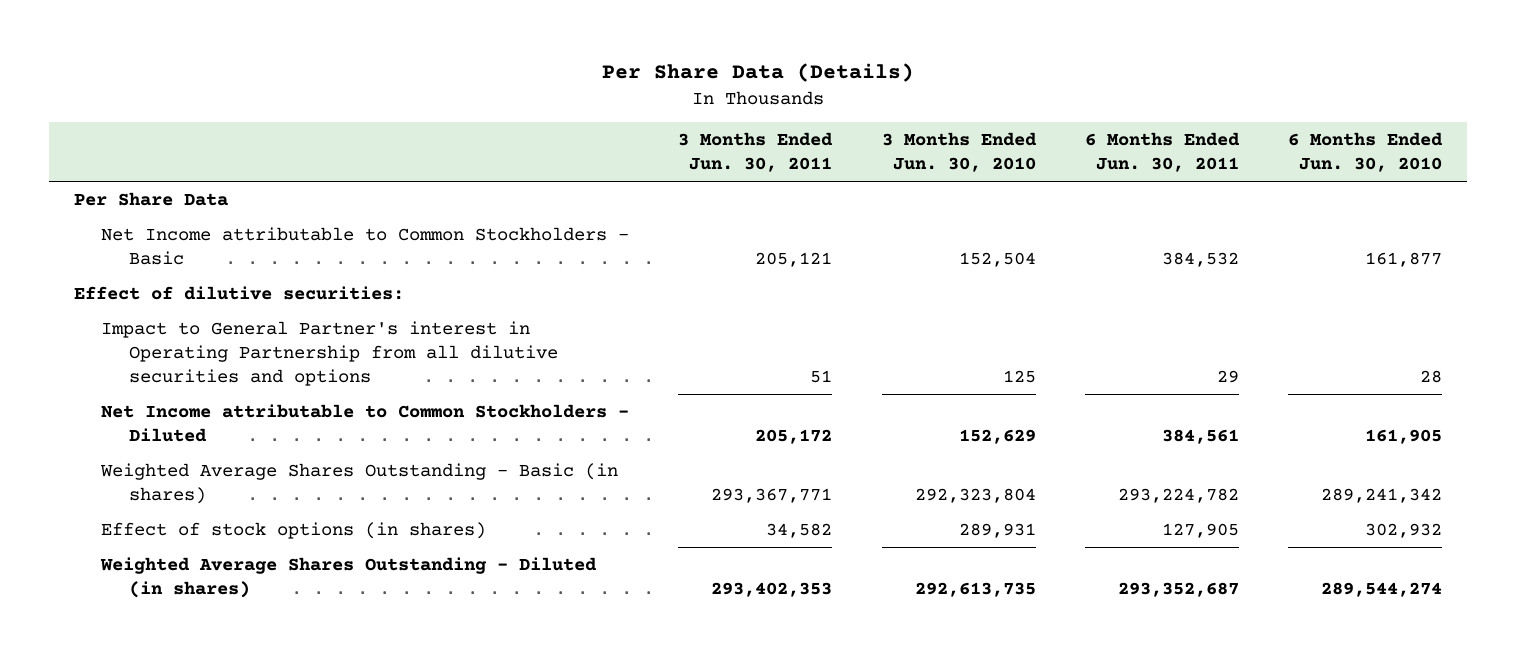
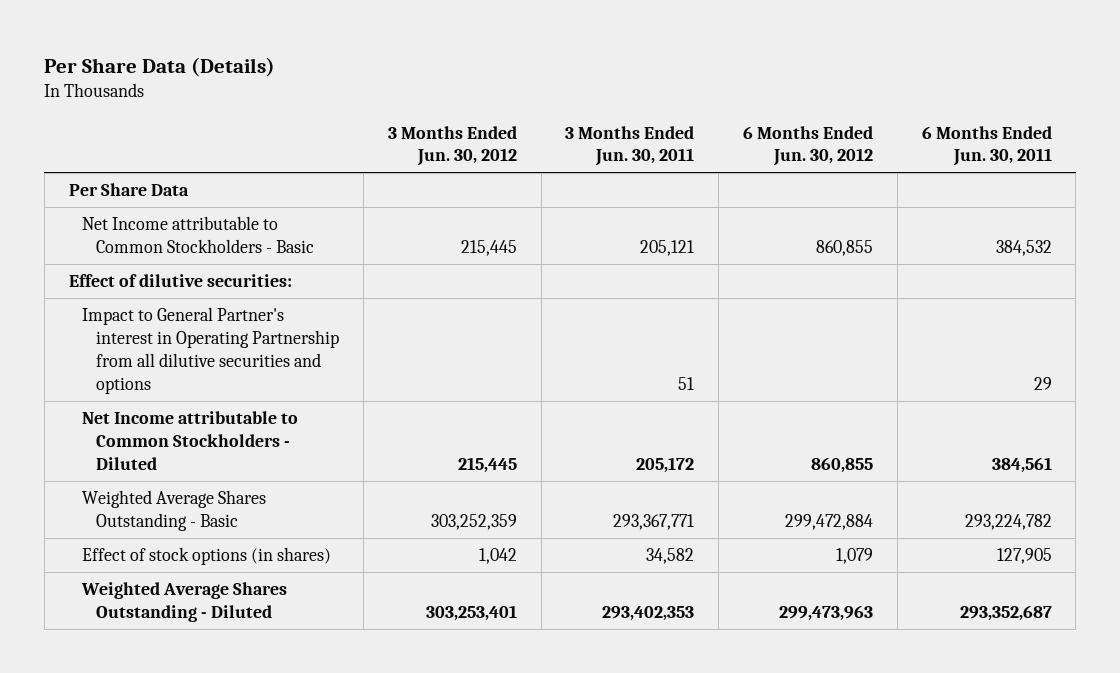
- | 3 Months Ended Jun. 30, 2011 | 3 Months Ended Jun. 30, 2010 | 6 Months Ended Jun. 30, 2011 | 6 Months Ended Jun. 30, 2010
+ | 3 Months Ended Jun. 30, 2012 | 3 Months Ended Jun. 30, 2011 | 6 Months Ended Jun. 30, 2012 | 6 Months Ended Jun. 30, 2011
- Weighted Average Shares Outstanding - Basic (in shares) | 293,367,771 | 292,323,804 | 293,224,782 | 289,241,342
+ Weighted Average Shares Outstanding - Basic | 303,252,359 | 293,367,771 | 299,472,884 | 293,224,782
- Weighted Average Shares Outstanding - Diluted (in shares) | 293,402,353 | 292,613,735 | 293,352,687 | 289,544,274
+ Weighted Average Shares Outstanding - Diluted | 303,253,401 | 293,402,353 | 299,473,963 | 293,352,687

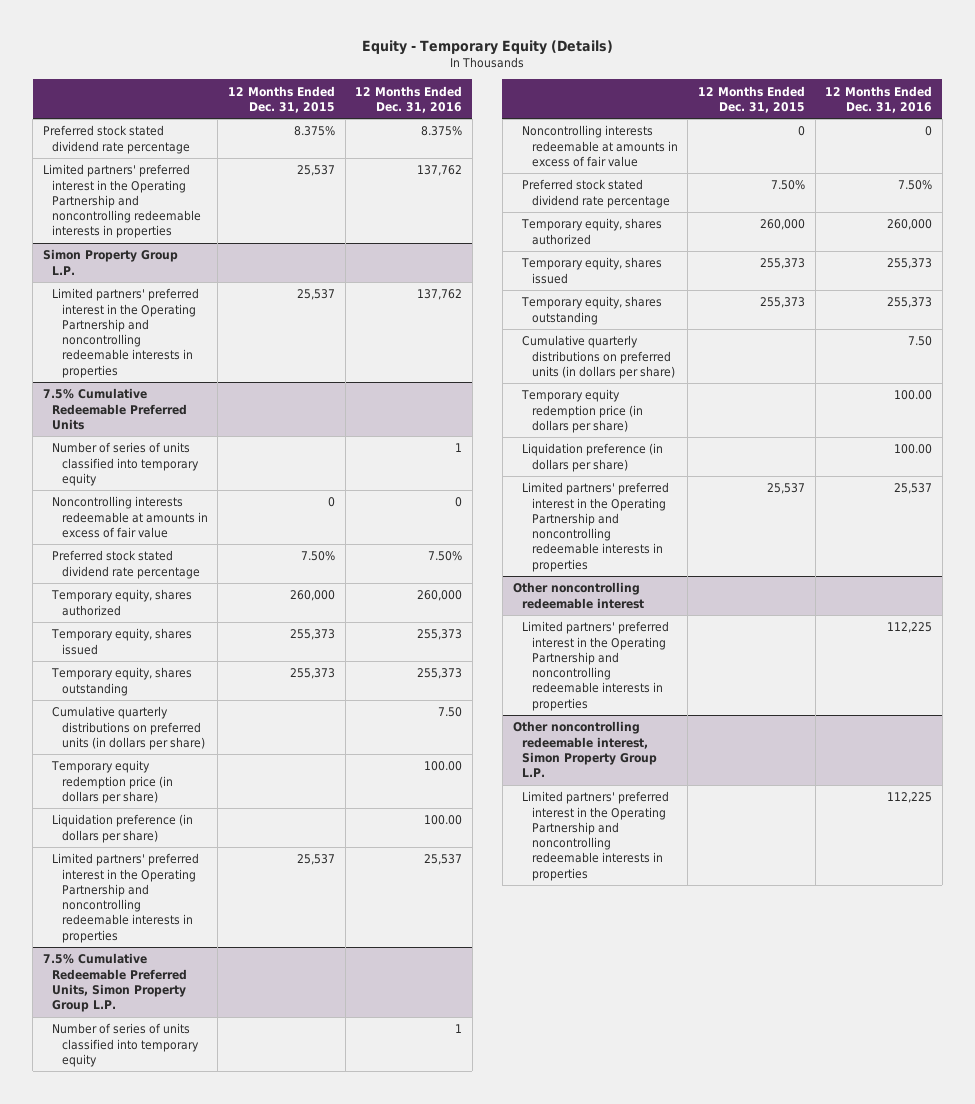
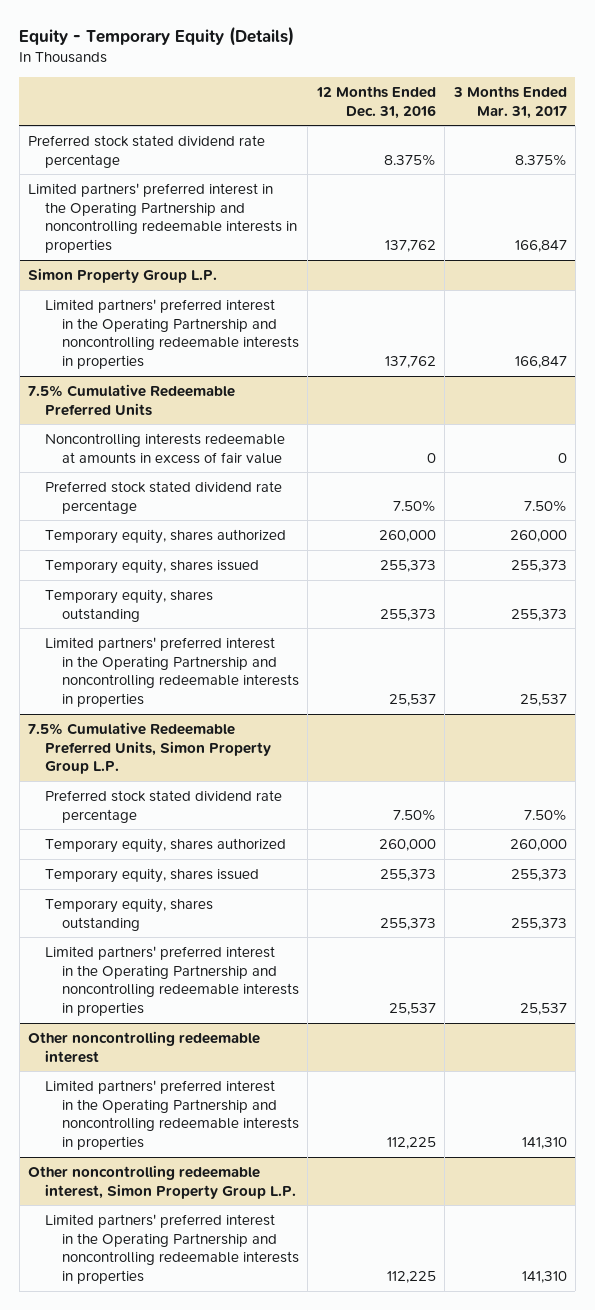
- | 12 Months Ended Dec. 31, 2015 | 12 Months Ended Dec. 31, 2016
+ | 12 Months Ended Dec. 31, 2016 | 3 Months Ended Mar. 31, 2017
@ 7.5% Cumulative Redeemable Preferred Units
- Number of series of units classified into temporary equity | | 1
- Cumulative quarterly distributions on preferred units (in dollars per share) | | 7.50
- Temporary equity redemption price (in dollars per share) | | 100.00
- Liquidation preference (in dollars per share) | | 100.00
@ 7.5% Cumulative Redeemable Preferred Units, Simon Property Group L.P.
- Number of series of units classified into temporary equity | | 1
- Noncontrolling interests redeemable at amounts in excess of fair value | 0 | 0
- Cumulative quarterly distributions on preferred units (in dollars per share) | | 7.50
- Temporary equity redemption price (in dollars per share) | | 100.00
- Liquidation preference (in dollars per share) | | 100.00

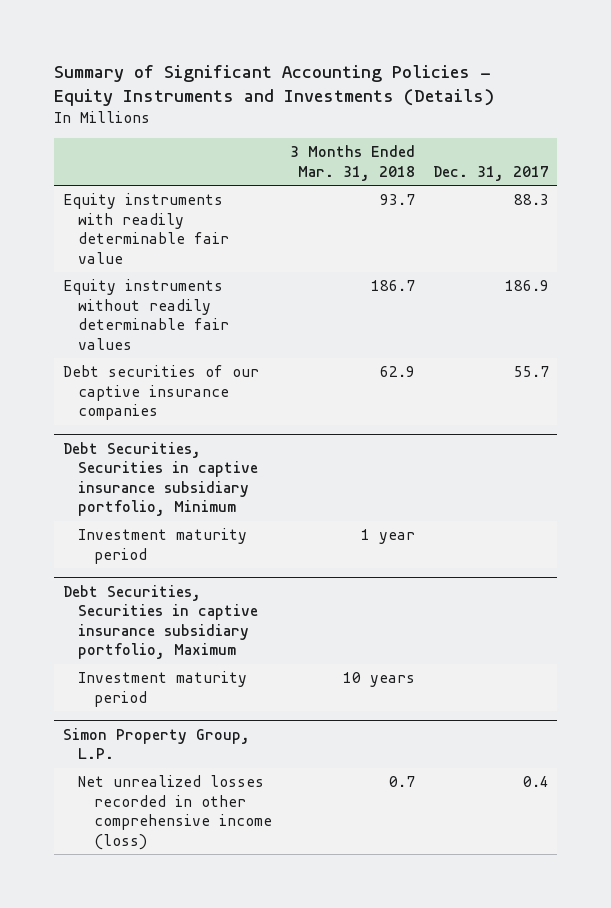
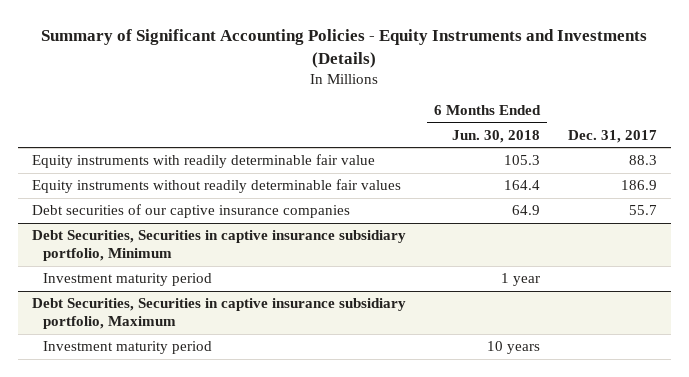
- | 3 Months Ended Mar. 31, 2018 | Dec. 31, 2017
+ | 6 Months Ended Jun. 30, 2018 | Dec. 31, 2017
- Simon Property Group, L.P.
- Net unrealized losses recorded in other comprehensive income (loss) | 0.7 | 0.4

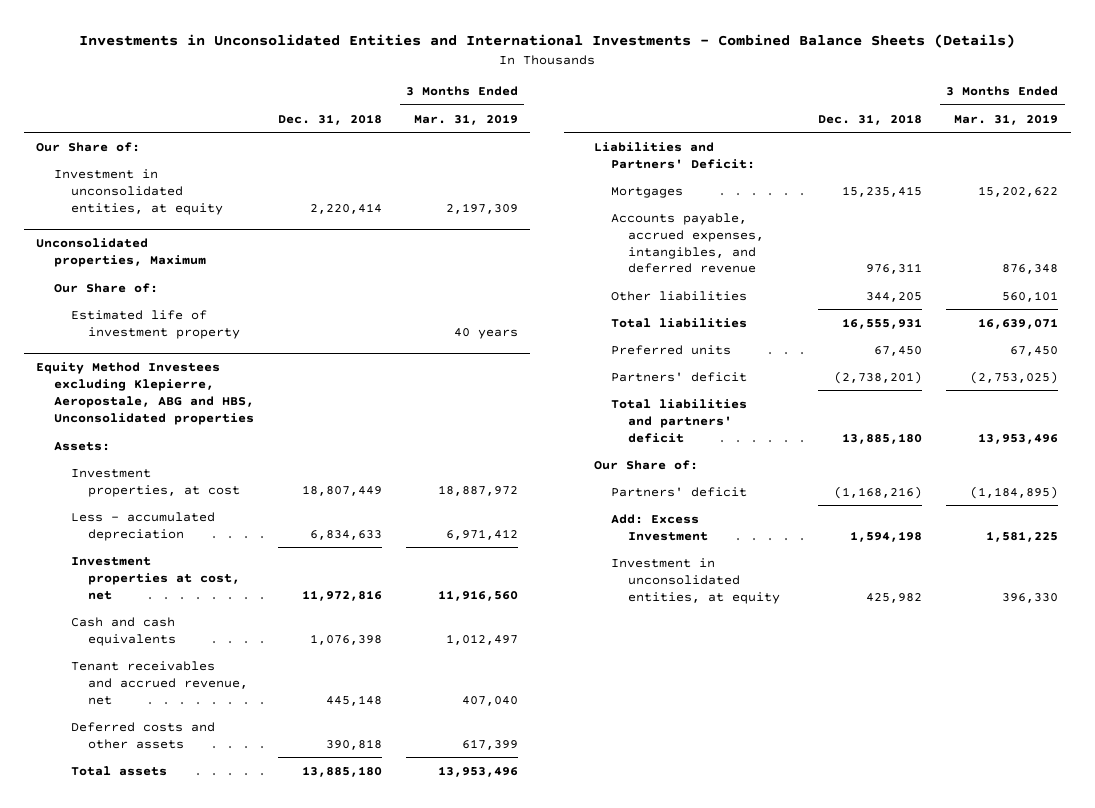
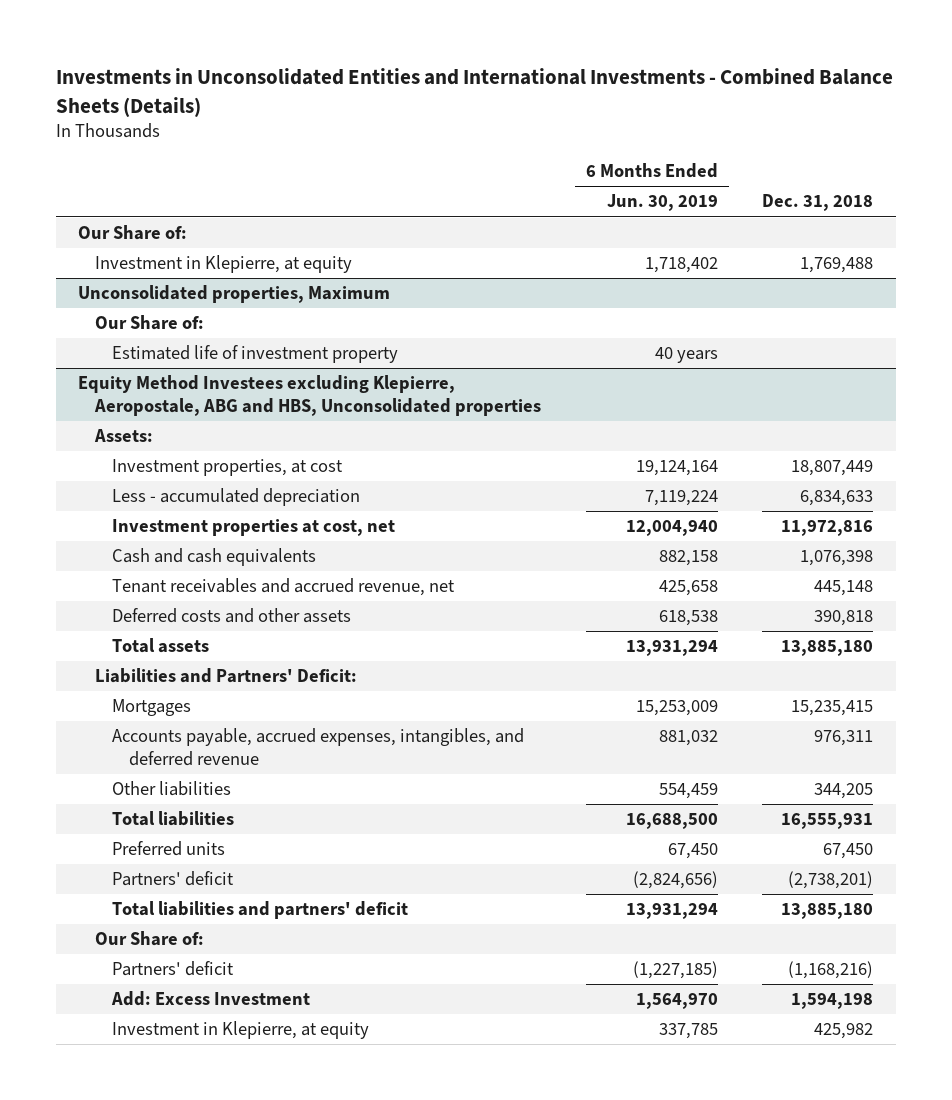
- | Dec. 31, 2018 | 3 Months Ended Mar. 31, 2019
+ | 6 Months Ended Jun. 30, 2019 | Dec. 31, 2018
- Investment in unconsolidated entities, at equity | 2,220,414 | 2,197,309
+ Investment in Klepierre, at equity | 1,718,402 | 1,769,488
@ Equity Method Investees excluding Klepierre, Aeropostale, ABG and HBS, Unconsolidated properties
- Investment in unconsolidated entities, at equity | 425,982 | 396,330
+ Investment in Klepierre, at equity | 337,785 | 425,982

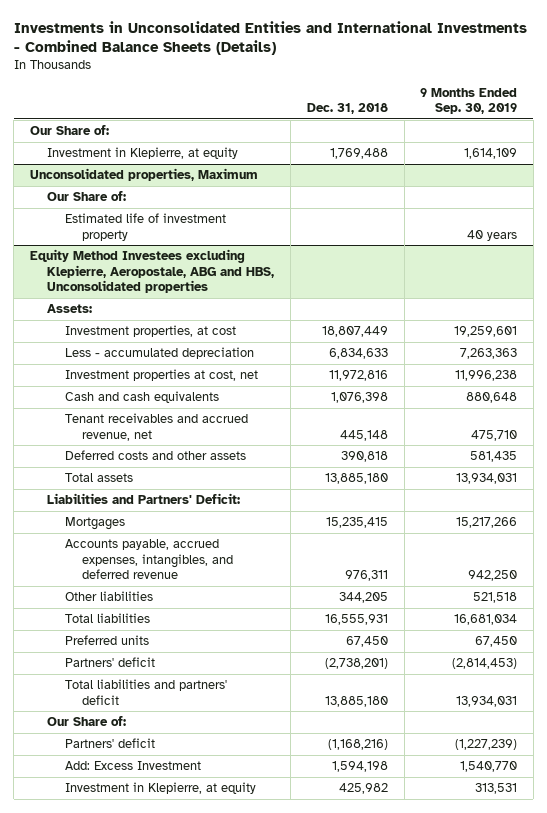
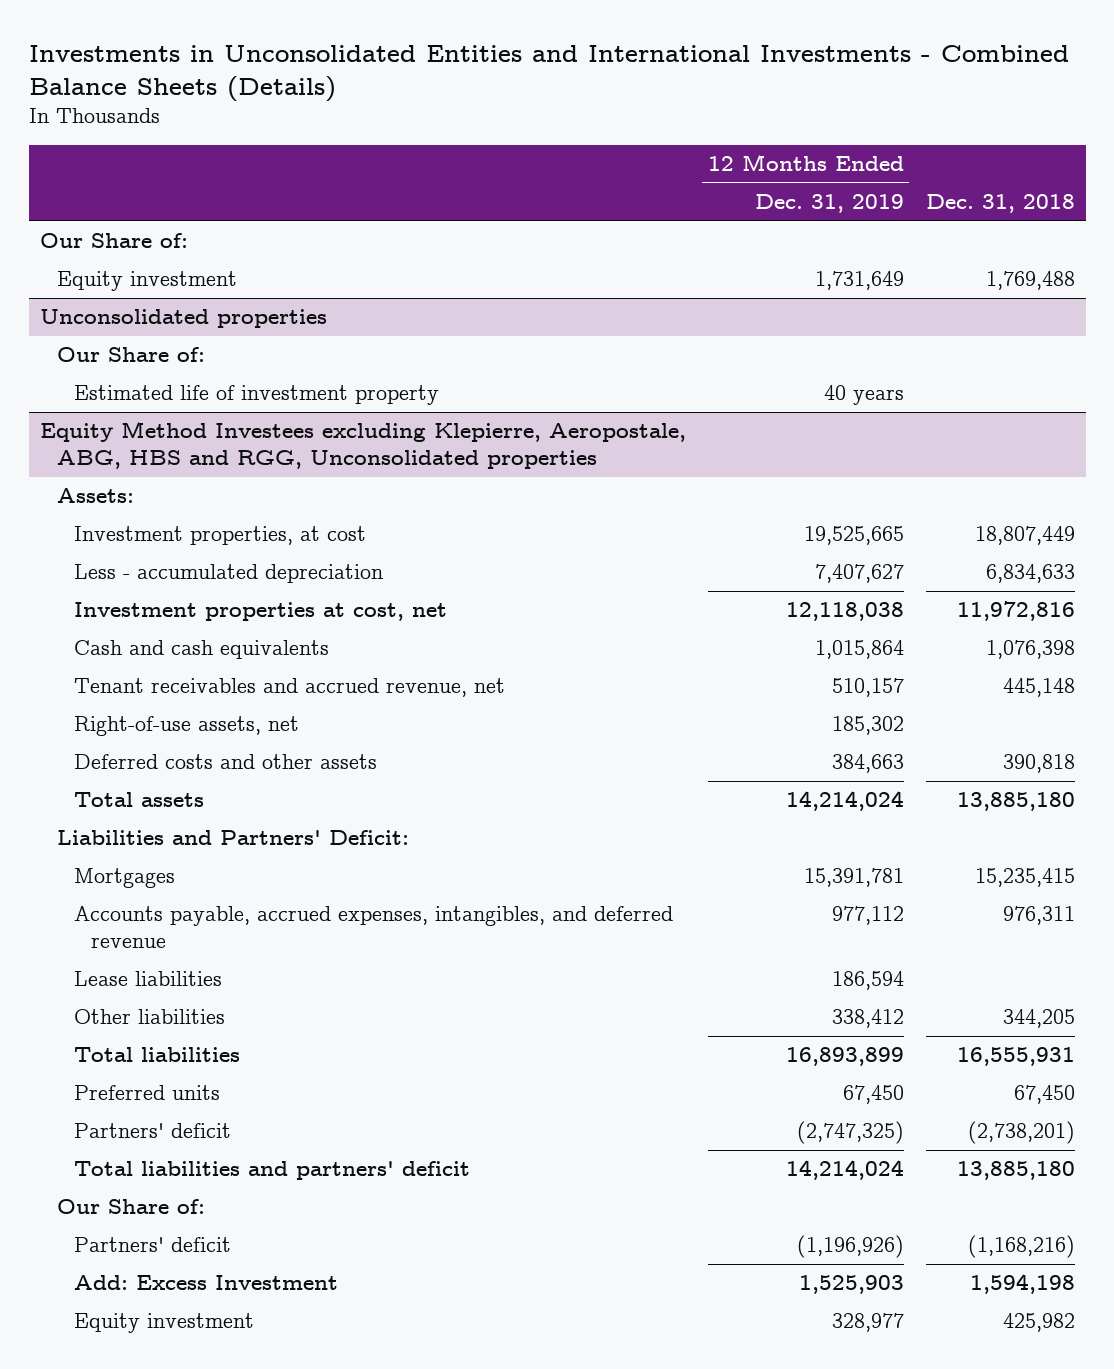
- | Dec. 31, 2018 | 9 Months Ended Sep. 30, 2019
+ | 12 Months Ended Dec. 31, 2019 | Dec. 31, 2018
- Investment in Klepierre, at equity | 1,769,488 | 1,614,109
- Unconsolidated properties, Maximum
+ Equity investment | 1,731,649 | 1,769,488
+ Unconsolidated properties
- Equity Method Investees excluding Klepierre, Aeropostale, ABG and HBS, Unconsolidated properties
+ Equity Method Investees excluding Klepierre, Aeropostale, ABG, HBS and RGG, Unconsolidated properties
+ Right-of-use assets, net | 185,302 |
+ Lease liabilities | 186,594 |
- Investment in Klepierre, at equity | 425,982 | 313,531
+ Equity investment | 328,977 | 425,982

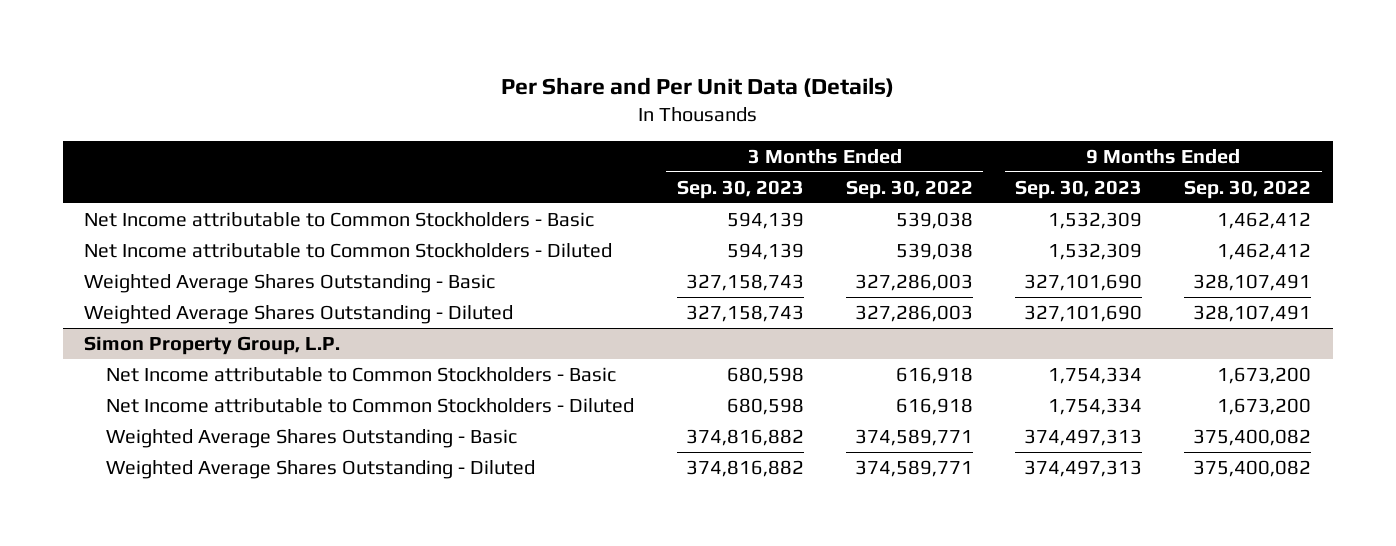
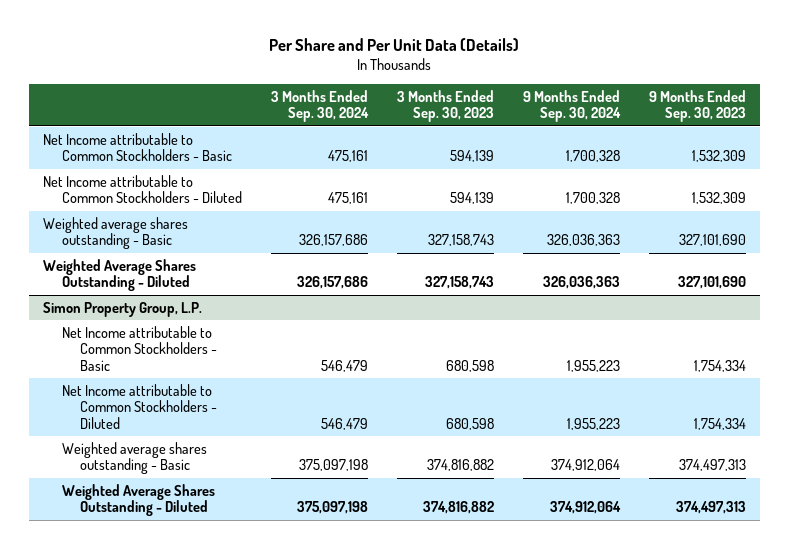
- | 3 Months Ended Sep. 30, 2023 | 3 Months Ended Sep. 30, 2022 | 9 Months Ended Sep. 30, 2023 | 9 Months Ended Sep. 30, 2022
+ | 3 Months Ended Sep. 30, 2024 | 3 Months Ended Sep. 30, 2023 | 9 Months Ended Sep. 30, 2024 | 9 Months Ended Sep. 30, 2023
- Weighted Average Shares Outstanding - Basic | 327,158,743 | 327,286,003 | 327,101,690 | 328,107,491
+ Weighted average shares outstanding - Basic | 326,157,686 | 327,158,743 | 326,036,363 | 327,101,690
@ Simon Property Group, L.P.
- Weighted Average Shares Outstanding - Basic | 374,816,882 | 374,589,771 | 374,497,313 | 375,400,082
+ Weighted average shares outstanding - Basic | 375,097,198 | 374,816,882 | 374,912,064 | 374,497,313

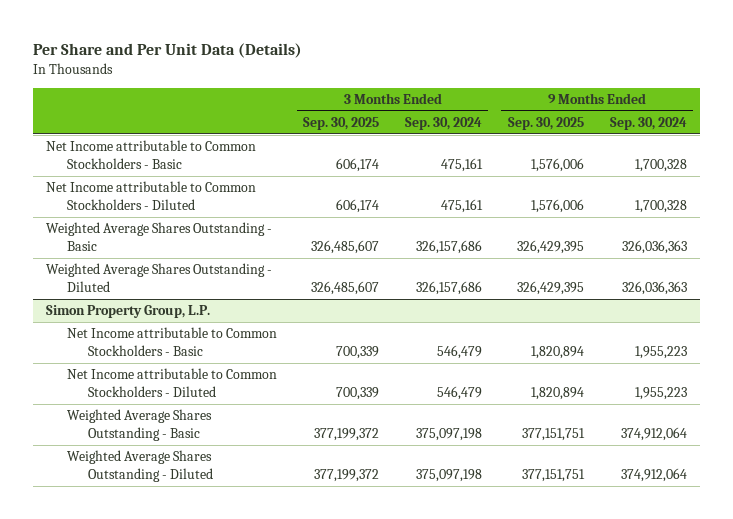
- | 3 Months Ended Sep. 30, 2024 | 3 Months Ended Sep. 30, 2023 | 9 Months Ended Sep. 30, 2024 | 9 Months Ended Sep. 30, 2023
+ | 3 Months Ended Sep. 30, 2025 | 3 Months Ended Sep. 30, 2024 | 9 Months Ended Sep. 30, 2025 | 9 Months Ended Sep. 30, 2024
- Weighted average shares outstanding - Basic | 326,157,686 | 327,158,743 | 326,036,363 | 327,101,690
+ Weighted Average Shares Outstanding - Basic | 326,485,607 | 326,157,686 | 326,429,395 | 326,036,363
@ Simon Property Group, L.P.
- Weighted average shares outstanding - Basic | 375,097,198 | 374,816,882 | 374,912,064 | 374,497,313
+ Weighted Average Shares Outstanding - Basic | 377,199,372 | 375,097,198 | 377,151,751 | 374,912,064

